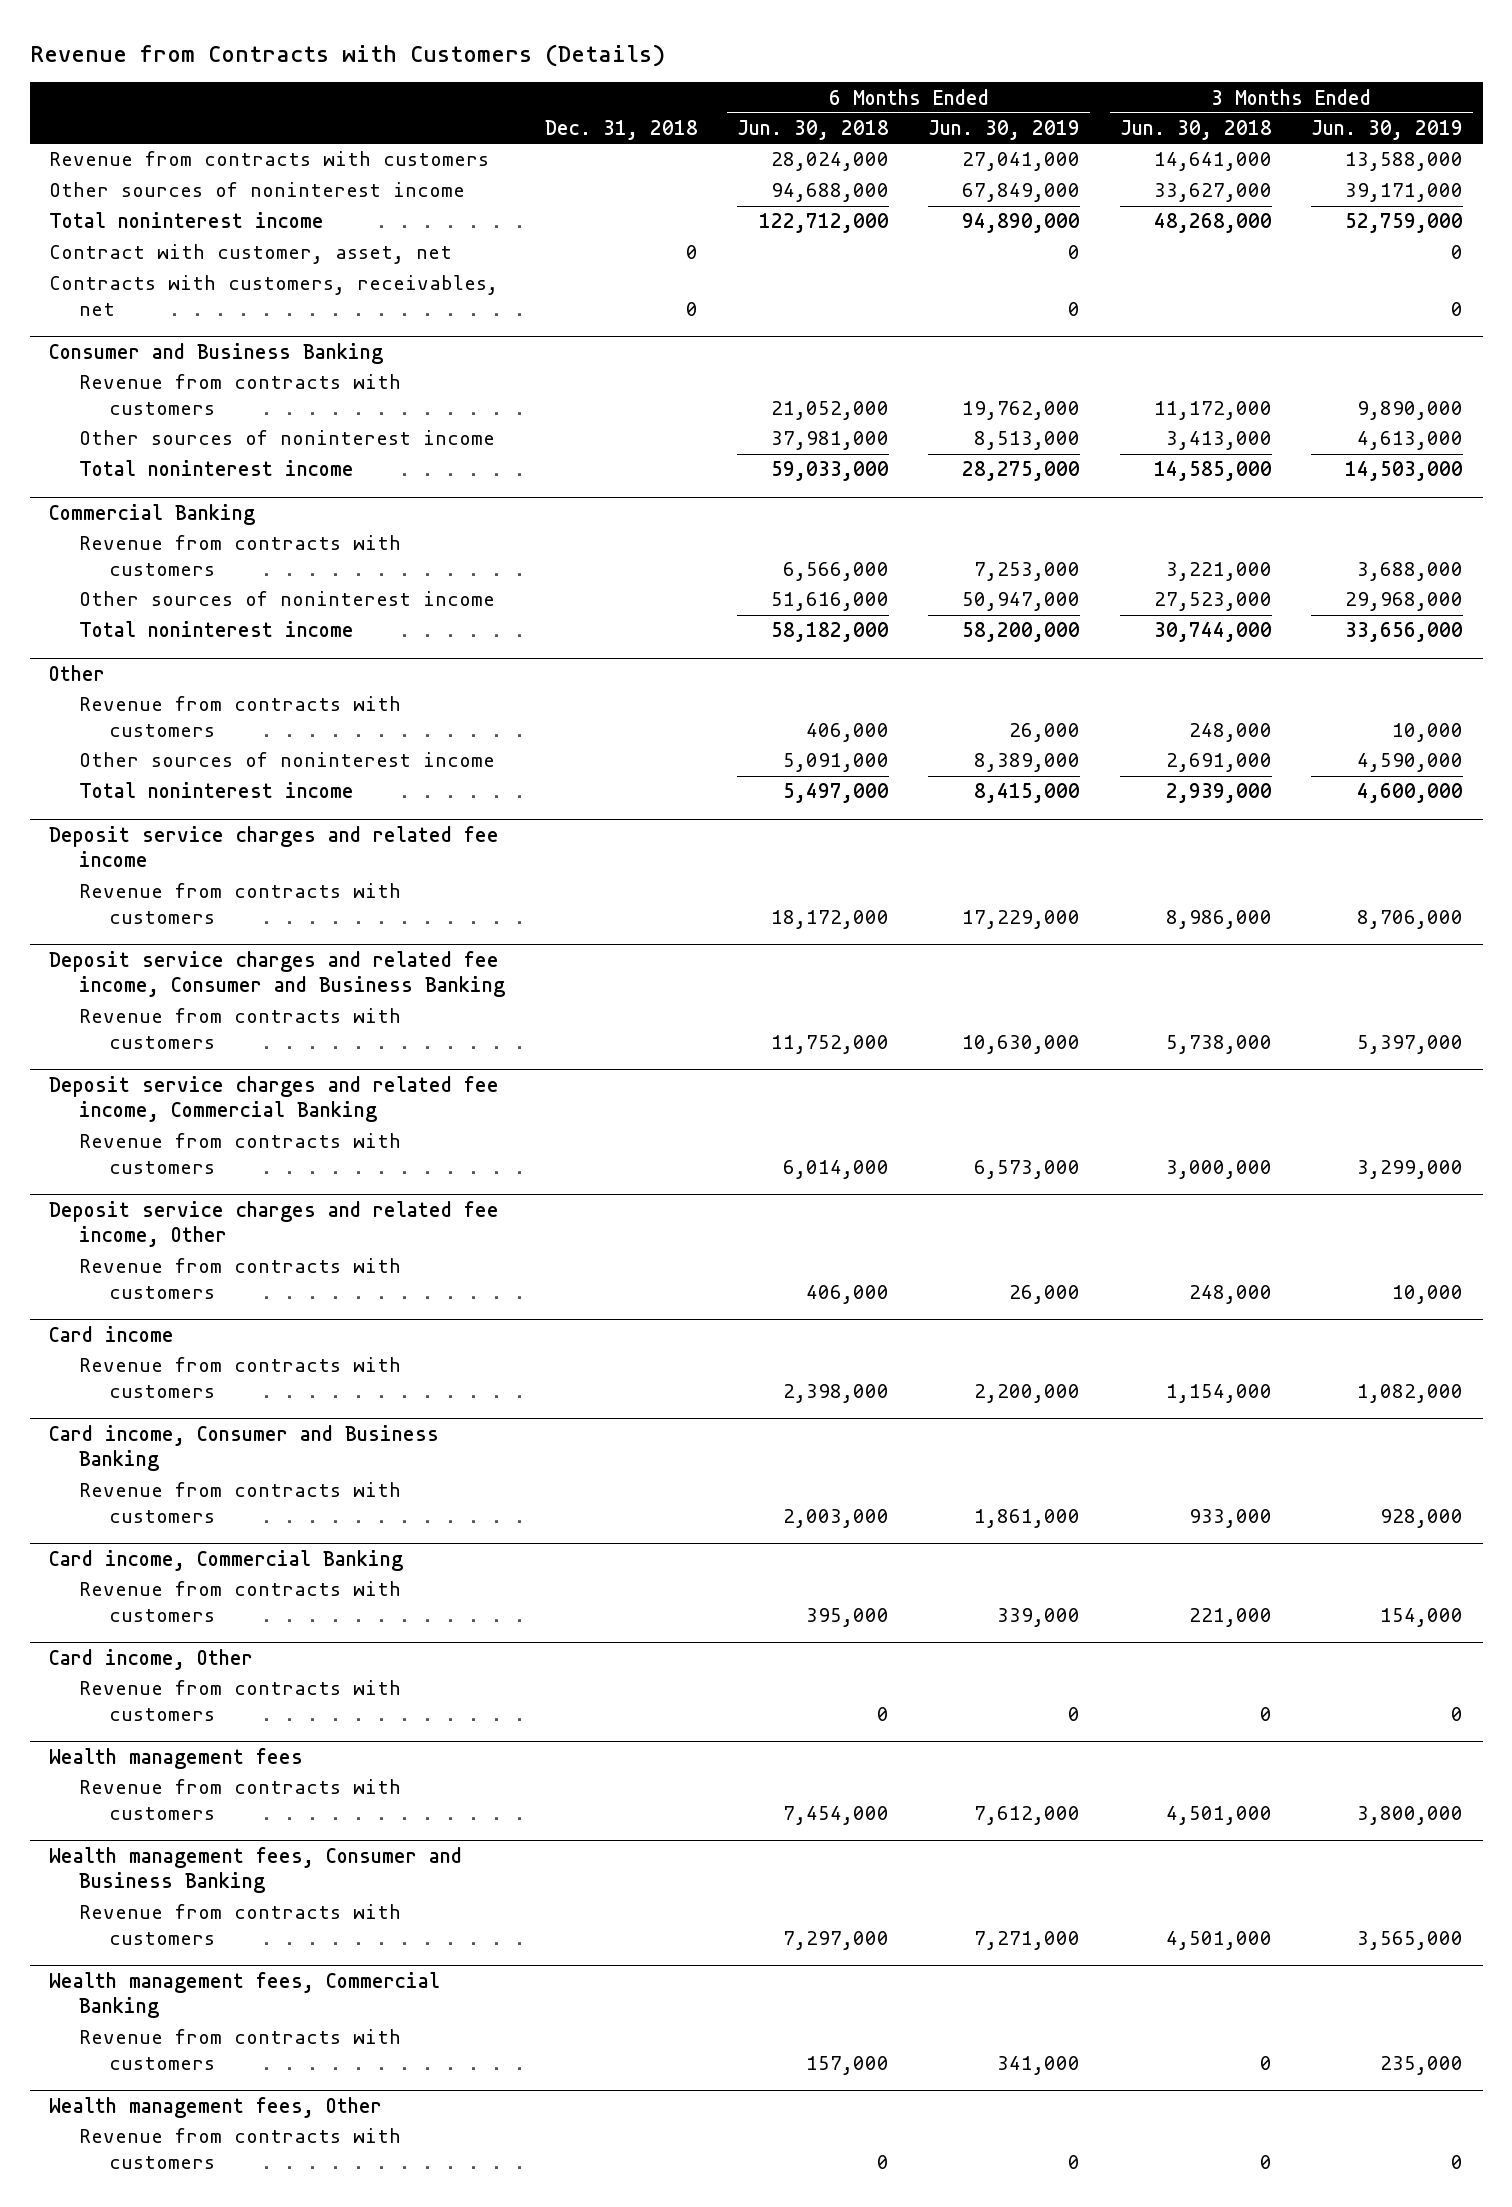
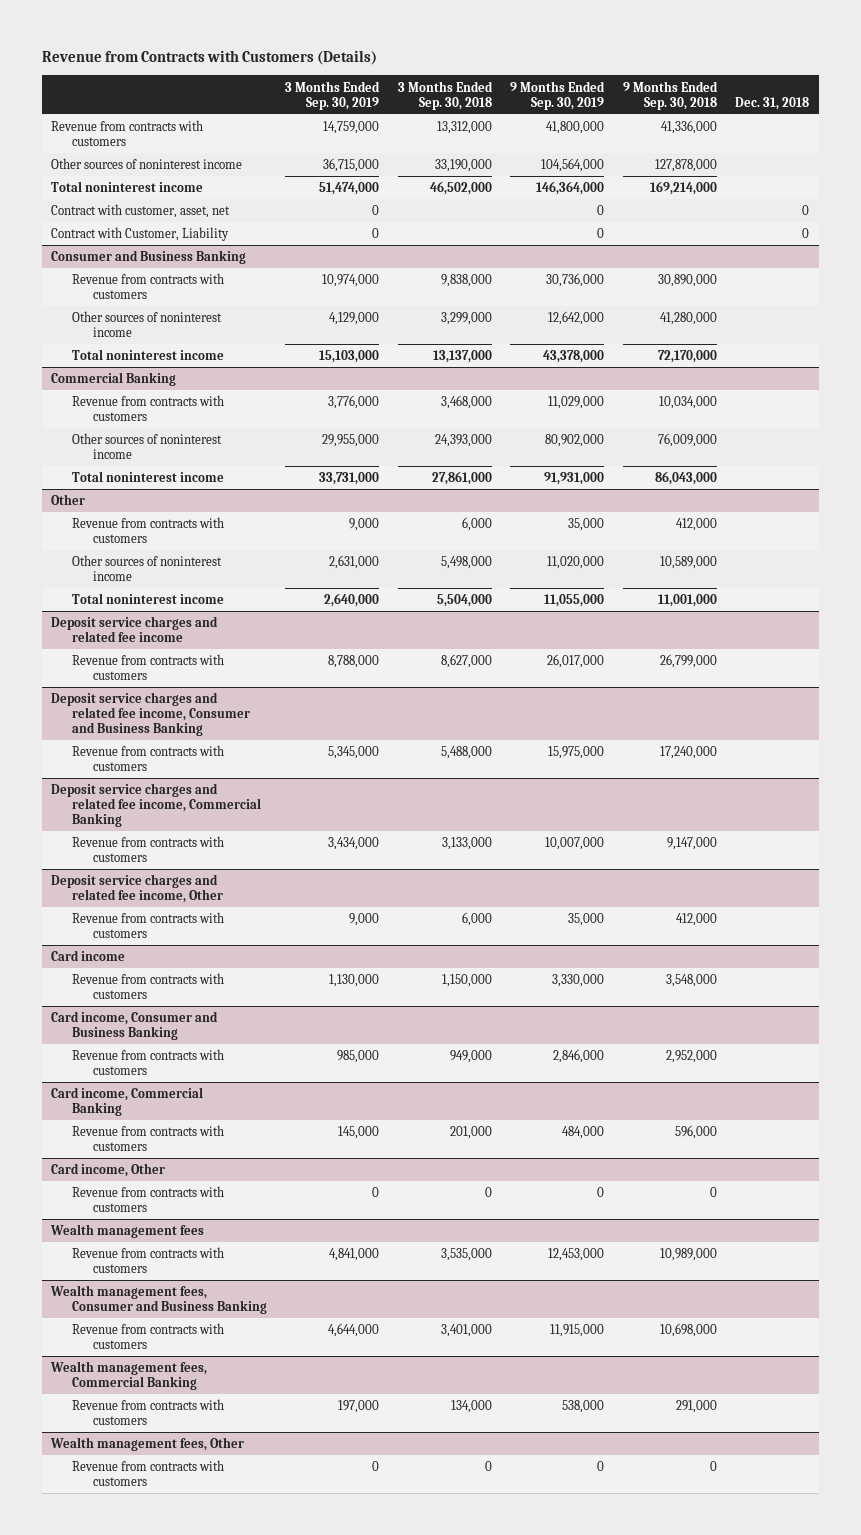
- | Dec. 31, 2018 | 6 Months Ended Jun. 30, 2018 | 6 Months Ended Jun. 30, 2019 | 3 Months Ended Jun. 30, 2018 | 3 Months Ended Jun. 30, 2019
+ | 3 Months Ended Sep. 30, 2019 | 3 Months Ended Sep. 30, 2018 | 9 Months Ended Sep. 30, 2019 | 9 Months Ended Sep. 30, 2018 | Dec. 31, 2018
- Contracts with customers, receivables, net | 0 | | 0 | | 0
+ Contract with Customer, Liability | 0 | | 0 | | 0

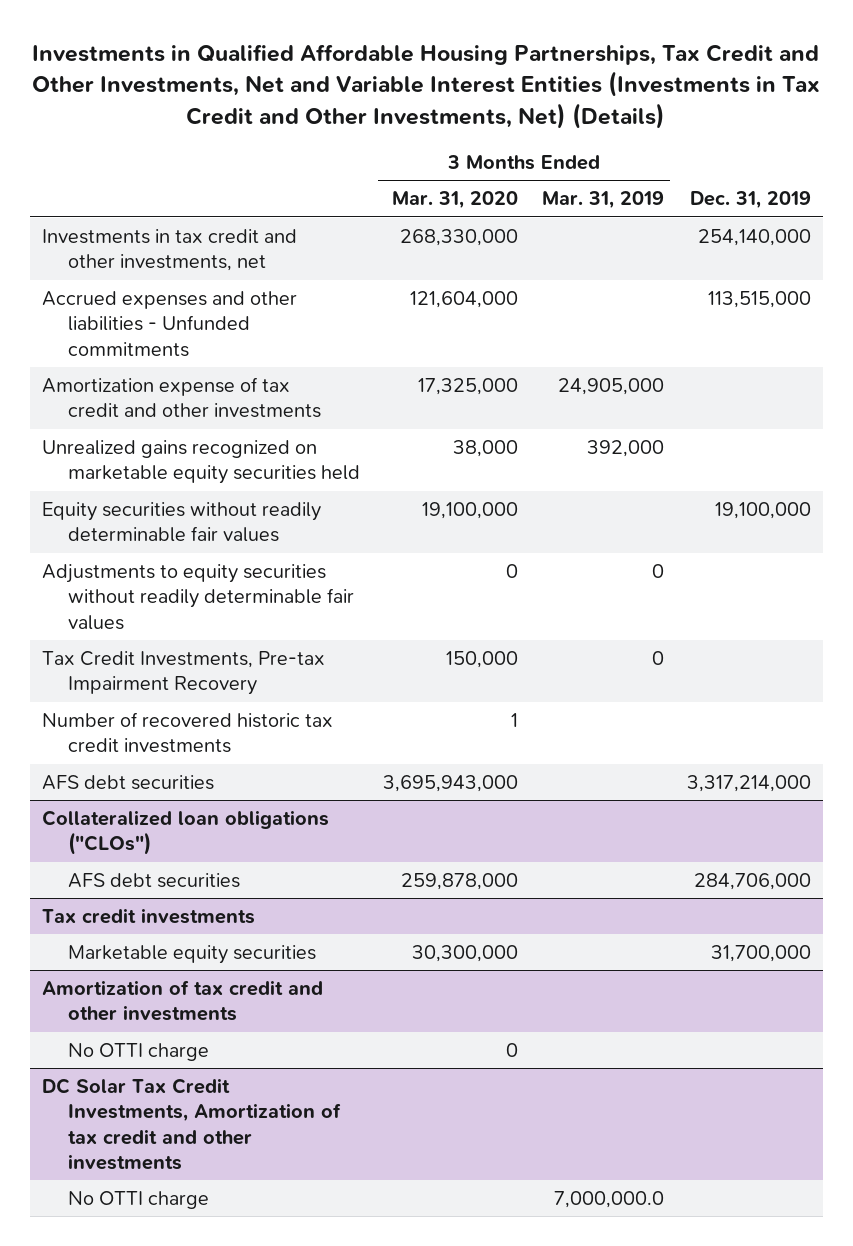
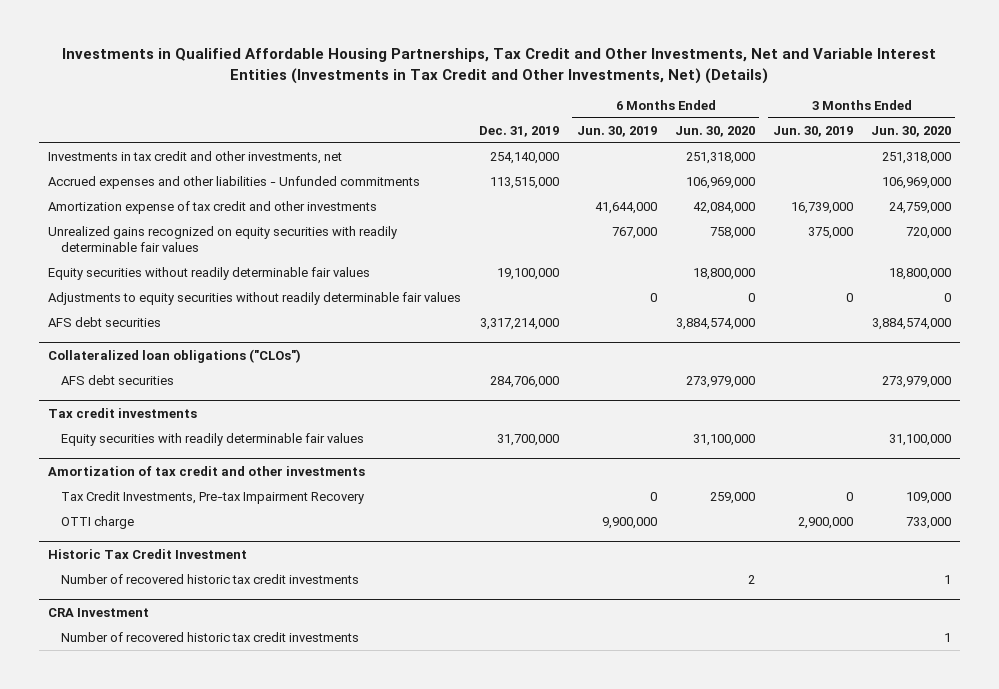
- | 3 Months Ended Mar. 31, 2020 | 3 Months Ended Mar. 31, 2019 | Dec. 31, 2019
+ | Dec. 31, 2019 | 6 Months Ended Jun. 30, 2019 | 6 Months Ended Jun. 30, 2020 | 3 Months Ended Jun. 30, 2019 | 3 Months Ended Jun. 30, 2020
- Unrealized gains recognized on marketable equity securities held | 38,000 | 392,000 |
+ Unrealized gains recognized on equity securities with readily determinable fair values | | 767,000 | 758,000 | 375,000 | 720,000
- Tax Credit Investments, Pre-tax Impairment Recovery | 150,000 | 0 |
- Number of recovered historic tax credit investments | 1 | |
@ Tax credit investments
- Marketable equity securities | 30,300,000 | | 31,700,000
+ Equity securities with readily determinable fair values | 31,700,000 | | 31,100,000 | | 31,100,000
@ Amortization of tax credit and other investments
- No OTTI charge | 0 | |
- DC Solar Tax Credit Investments, Amortization of tax credit and other investments
- No OTTI charge | | 7,000,000.0 |
@ Amortization of tax credit and other investments
+ Tax Credit Investments, Pre-tax Impairment Recovery | | 0 | 259,000 | 0 | 109,000
+ OTTI charge | | 9,900,000 | | 2,900,000 | 733,000
+ Historic Tax Credit Investment
+ Number of recovered historic tax credit investments | | | 2 | | 1
+ CRA Investment
+ Number of recovered historic tax credit investments | | | | | 1

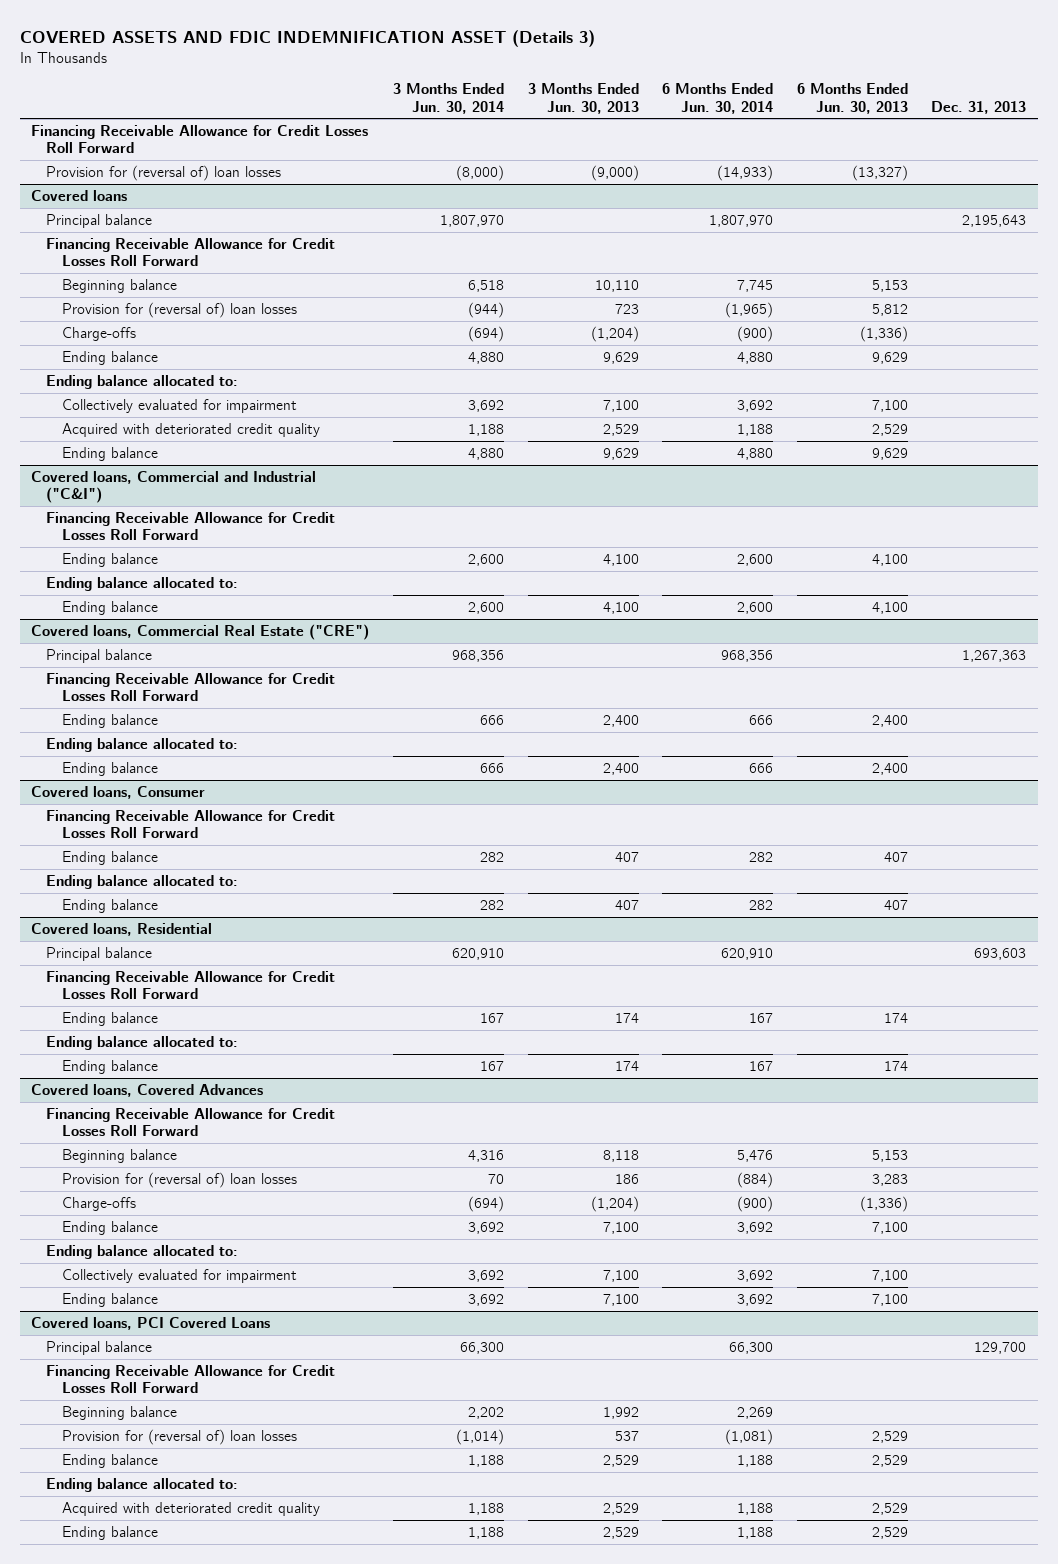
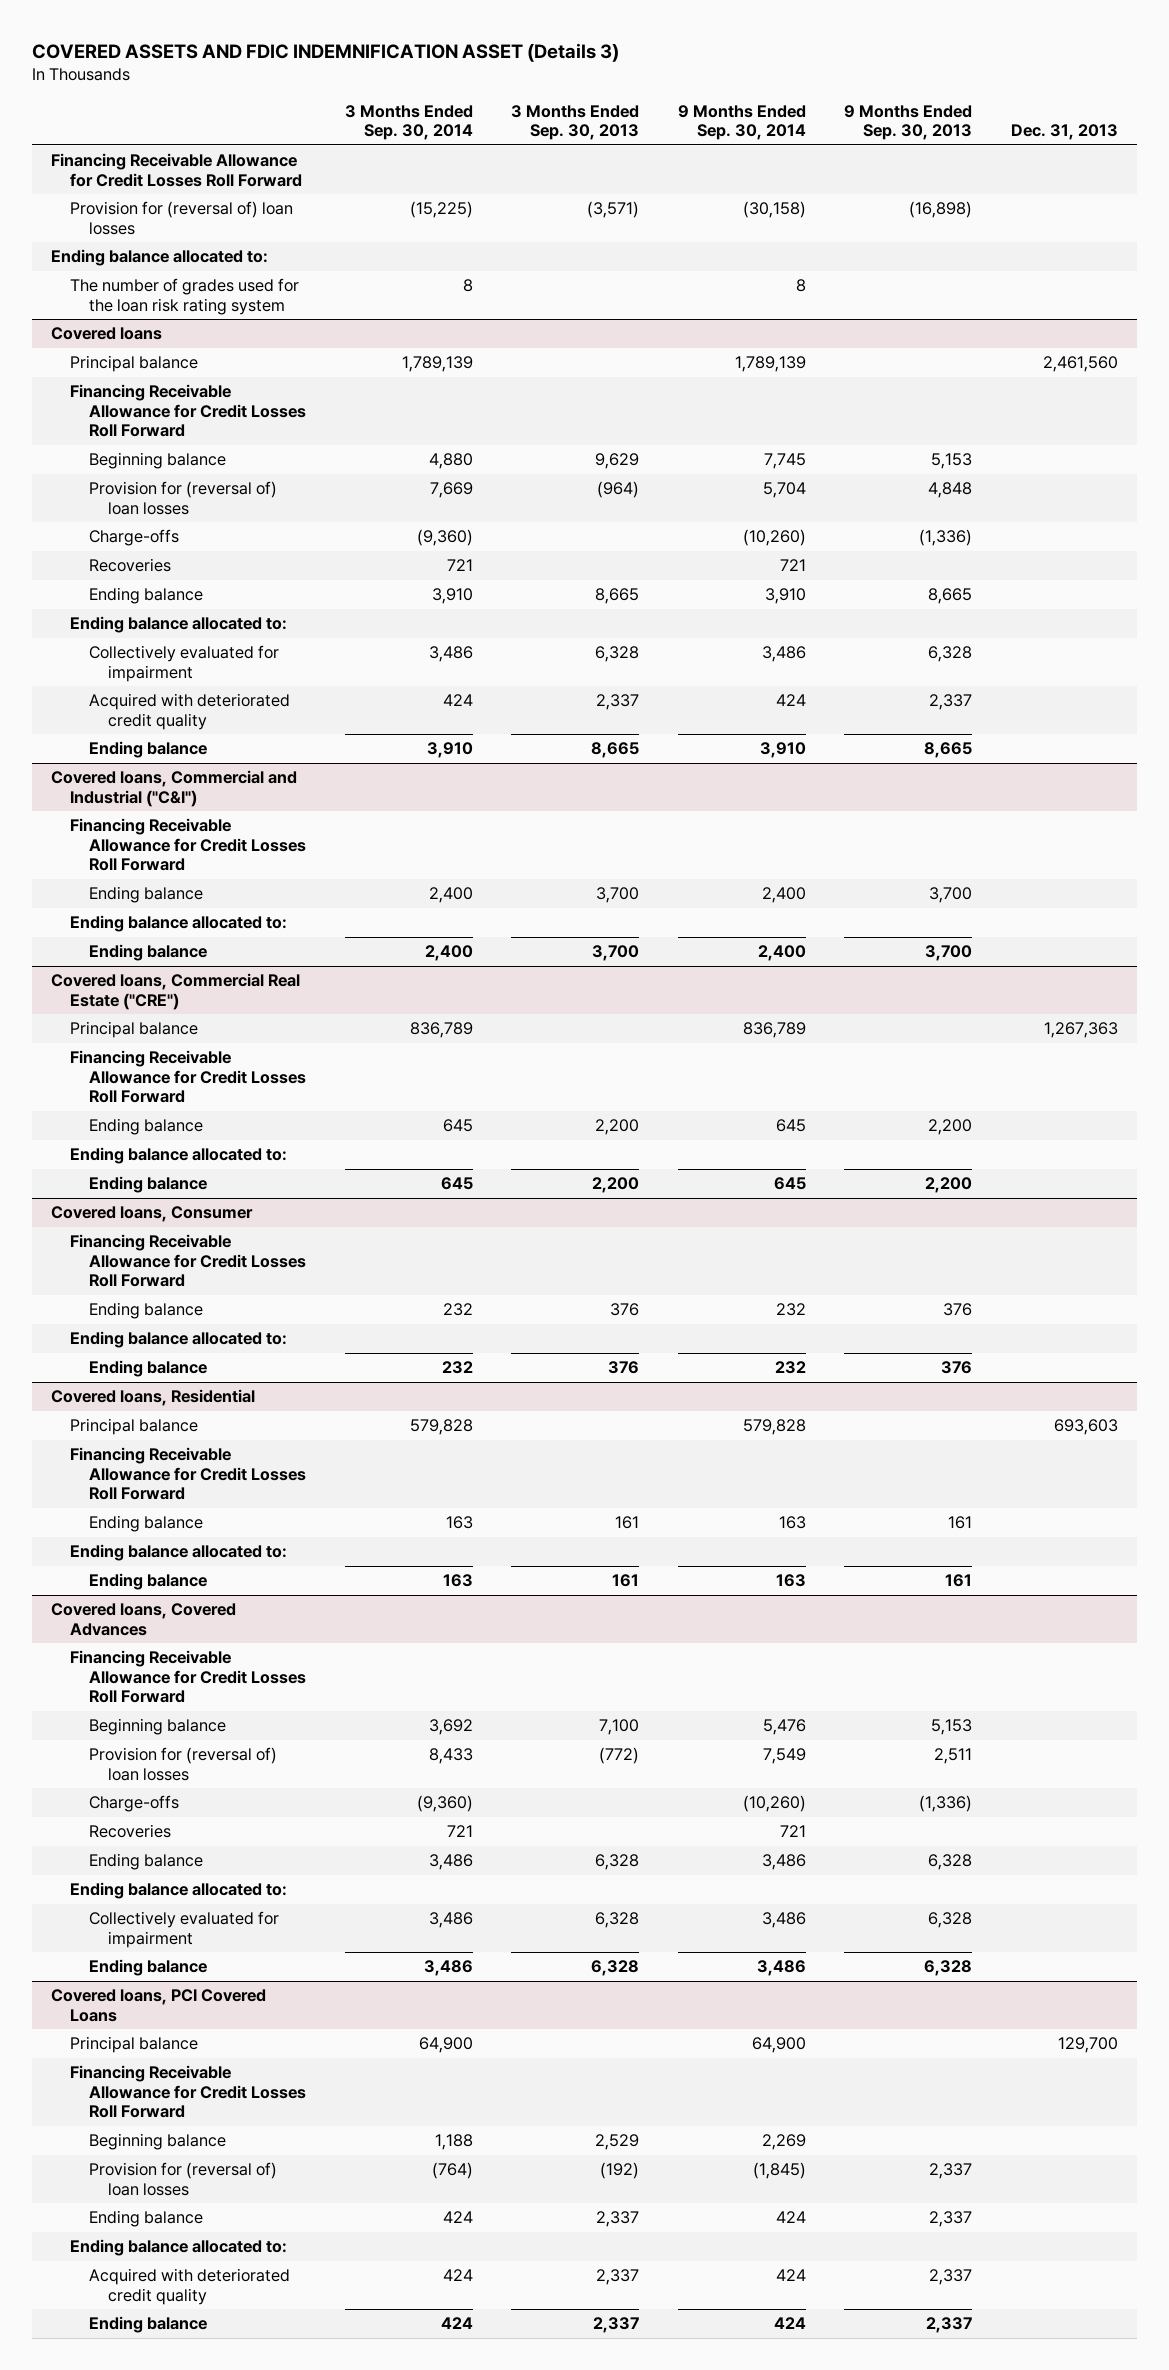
- | 3 Months Ended Jun. 30, 2014 | 3 Months Ended Jun. 30, 2013 | 6 Months Ended Jun. 30, 2014 | 6 Months Ended Jun. 30, 2013 | Dec. 31, 2013
+ | 3 Months Ended Sep. 30, 2014 | 3 Months Ended Sep. 30, 2013 | 9 Months Ended Sep. 30, 2014 | 9 Months Ended Sep. 30, 2013 | Dec. 31, 2013
+ Ending balance allocated to:
+ The number of grades used for the loan risk rating system | 8 | | 8 | |
@ Covered loans
- Principal balance | 1,807,970 | | 1,807,970 | | 2,195,643
+ Principal balance | 1,789,139 | | 1,789,139 | | 2,461,560
+ Recoveries | 721 | | 721 | |
@ Covered loans, Covered Advances
+ Recoveries | 721 | | 721 | |

